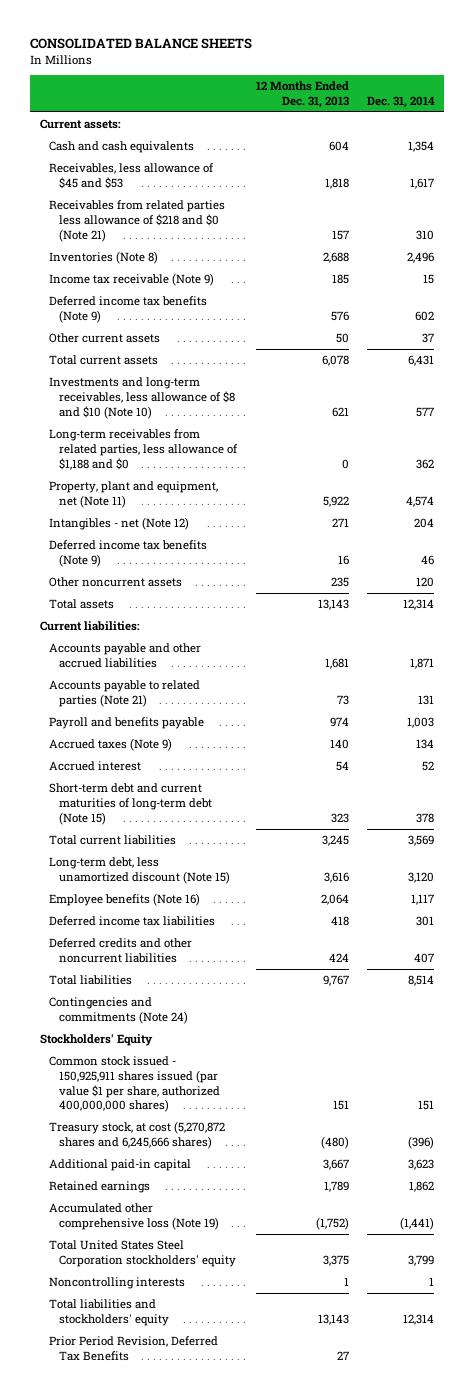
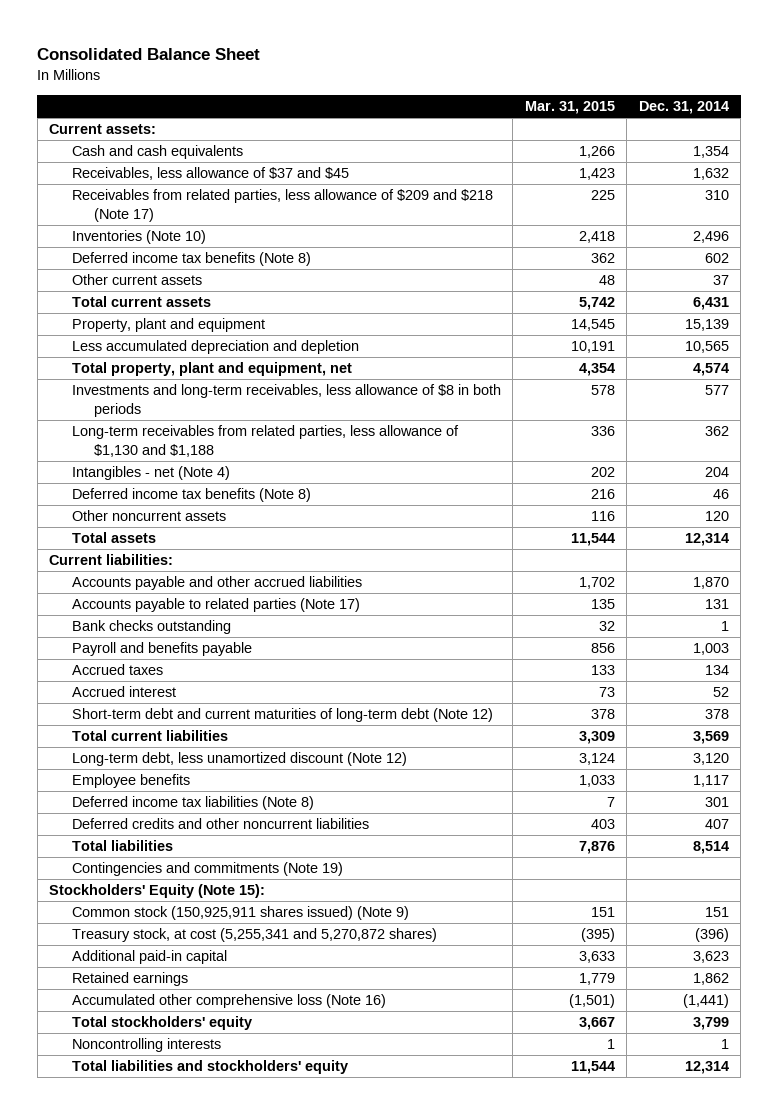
- CONSOLIDATED BALANCE SHEETS
+ Consolidated Balance Sheet
- | 12 Months Ended Dec. 31, 2013 | Dec. 31, 2014
+ | Mar. 31, 2015 | Dec. 31, 2014
- Receivables, less allowance of $45 and $53 | 1,818 | 1,617
- Receivables from related parties less allowance of $218 and $0 (Note 21) | 157 | 310
- Inventories (Note 8) | 2,688 | 2,496
- Income tax receivable (Note 9) | 185 | 15
- Deferred income tax benefits (Note 9) | 576 | 602
+ Receivables, less allowance of $37 and $45 | 1,423 | 1,632
+ Receivables from related parties, less allowance of $209 and $218 (Note 17) | 225 | 310
+ Inventories (Note 10) | 2,418 | 2,496
+ Deferred income tax benefits (Note 8) | 362 | 602
- Investments and long-term receivables, less allowance of $8 and $10 (Note 10) | 621 | 577
- Long-term receivables from related parties, less allowance of $1,188 and $0 | 0 | 362
- Property, plant and equipment, net (Note 11) | 5,922 | 4,574
- Intangibles - net (Note 12) | 271 | 204
- Deferred income tax benefits (Note 9) | 16 | 46
+ Property, plant and equipment | 14,545 | 15,139
+ Less accumulated depreciation and depletion | 10,191 | 10,565
+ Total property, plant and equipment, net | 4,354 | 4,574
+ Investments and long-term receivables, less allowance of $8 in both periods | 578 | 577
+ Long-term receivables from related parties, less allowance of $1,130 and $1,188 | 336 | 362
+ Intangibles - net (Note 4) | 202 | 204
+ Deferred income tax benefits (Note 8) | 216 | 46
- Accounts payable and other accrued liabilities | 1,681 | 1,871
- Accounts payable to related parties (Note 21) | 73 | 131
+ Accounts payable and other accrued liabilities | 1,702 | 1,870
+ Accounts payable to related parties (Note 17) | 135 | 131
+ Bank checks outstanding | 32 | 1
- Accrued taxes (Note 9) | 140 | 134
+ Accrued taxes | 133 | 134
- Short-term debt and current maturities of long-term debt (Note 15) | 323 | 378
+ Short-term debt and current maturities of long-term debt (Note 12) | 378 | 378
- Long-term debt, less unamortized discount (Note 15) | 3,616 | 3,120
- Employee benefits (Note 16) | 2,064 | 1,117
- Deferred income tax liabilities | 418 | 301
+ Long-term debt, less unamortized discount (Note 12) | 3,124 | 3,120
+ Employee benefits | 1,033 | 1,117
+ Deferred income tax liabilities (Note 8) | 7 | 301
- Contingencies and commitments (Note 24)
- Stockholders' Equity
- Common stock issued - 150,925,911 shares issued (par value $1 per share, authorized 400,000,000 shares) | 151 | 151
- Treasury stock, at cost (5,270,872 shares and 6,245,666 shares) | (480) | (396)
+ Contingencies and commitments (Note 19)
+ Stockholders' Equity (Note 15):
+ Common stock (150,925,911 shares issued) (Note 9) | 151 | 151
+ Treasury stock, at cost (5,255,341 and 5,270,872 shares) | (395) | (396)
- Accumulated other comprehensive loss (Note 19) | (1,752) | (1,441)
- Total United States Steel Corporation stockholders' equity | 3,375 | 3,799
+ Accumulated other comprehensive loss (Note 16) | (1,501) | (1,441)
+ Total stockholders' equity | 3,667 | 3,799
- Prior Period Revision, Deferred Tax Benefits | 27 |

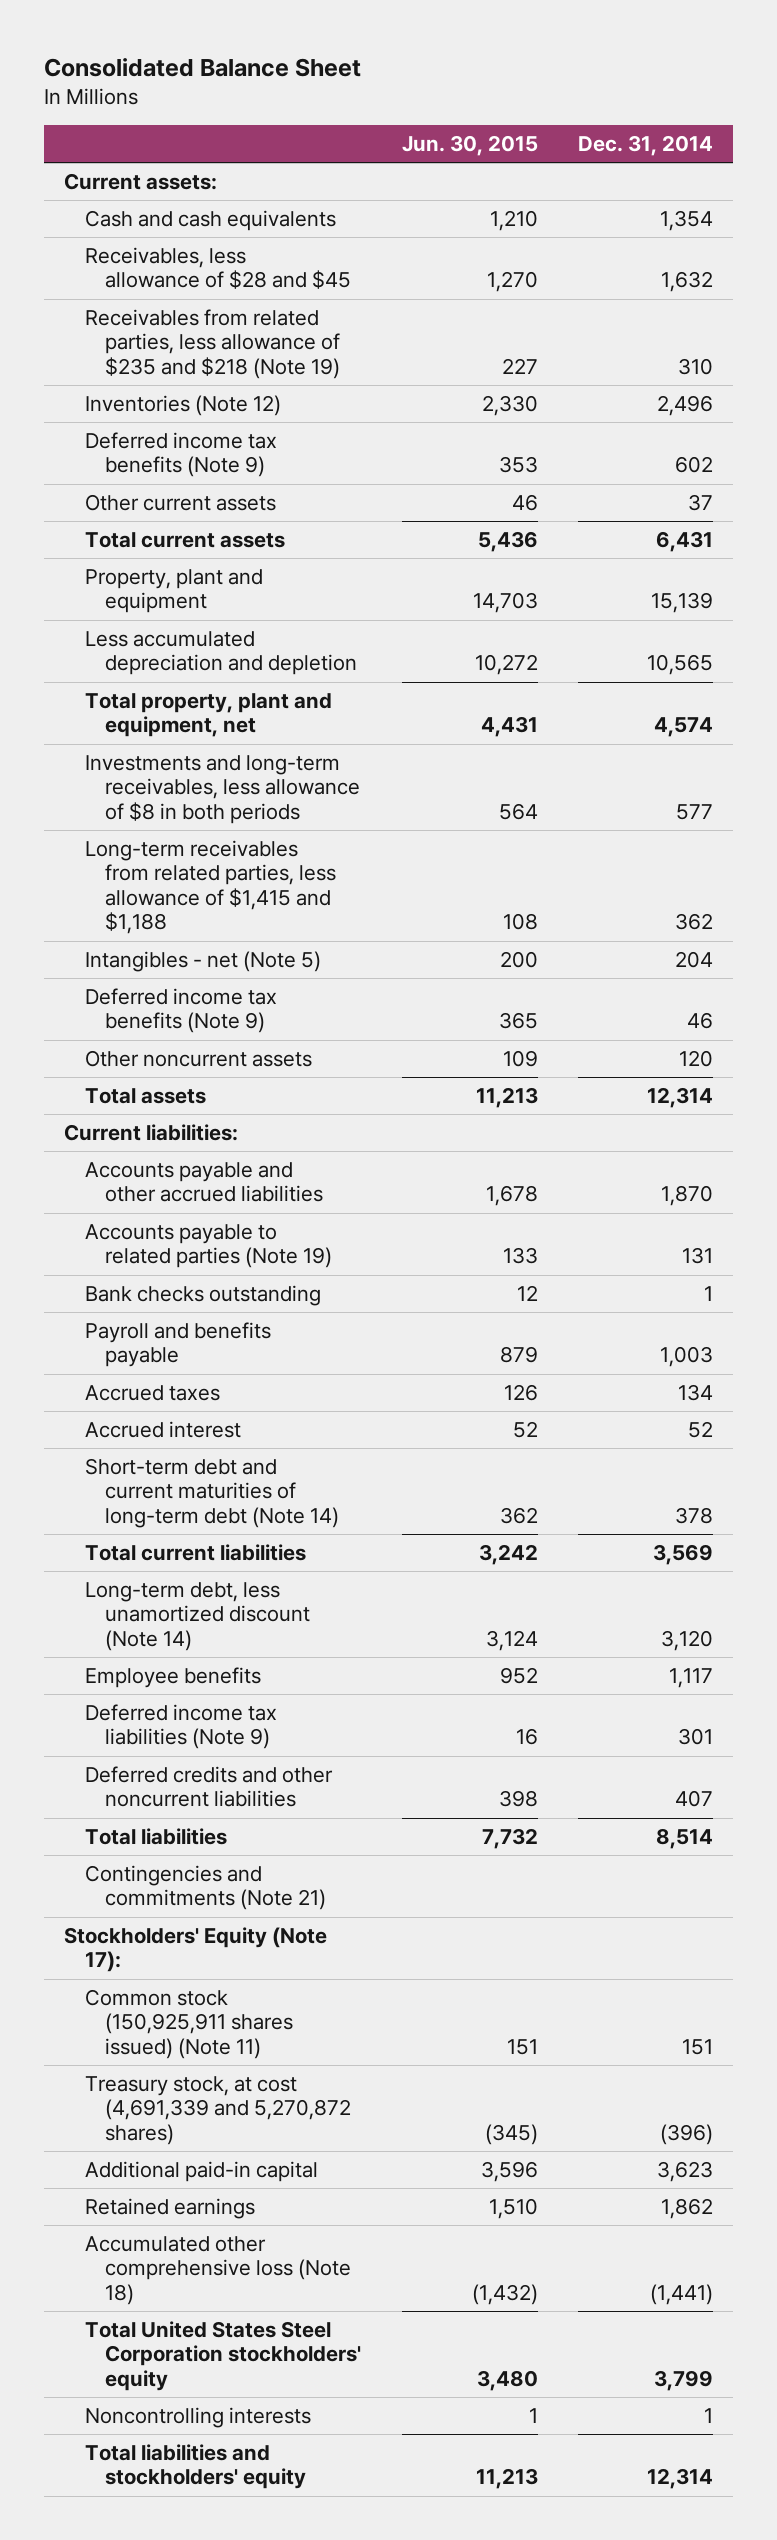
- | Mar. 31, 2015 | Dec. 31, 2014
+ | Jun. 30, 2015 | Dec. 31, 2014
- Receivables, less allowance of $37 and $45 | 1,423 | 1,632
- Receivables from related parties, less allowance of $209 and $218 (Note 17) | 225 | 310
- Inventories (Note 10) | 2,418 | 2,496
- Deferred income tax benefits (Note 8) | 362 | 602
+ Receivables, less allowance of $28 and $45 | 1,270 | 1,632
+ Receivables from related parties, less allowance of $235 and $218 (Note 19) | 227 | 310
+ Inventories (Note 12) | 2,330 | 2,496
+ Deferred income tax benefits (Note 9) | 353 | 602
- Long-term receivables from related parties, less allowance of $1,130 and $1,188 | 336 | 362
- Intangibles - net (Note 4) | 202 | 204
- Deferred income tax benefits (Note 8) | 216 | 46
+ Long-term receivables from related parties, less allowance of $1,415 and $1,188 | 108 | 362
+ Intangibles - net (Note 5) | 200 | 204
+ Deferred income tax benefits (Note 9) | 365 | 46
- Accounts payable to related parties (Note 17) | 135 | 131
+ Accounts payable to related parties (Note 19) | 133 | 131
- Short-term debt and current maturities of long-term debt (Note 12) | 378 | 378
+ Short-term debt and current maturities of long-term debt (Note 14) | 362 | 378
- Long-term debt, less unamortized discount (Note 12) | 3,124 | 3,120
+ Long-term debt, less unamortized discount (Note 14) | 3,124 | 3,120
- Deferred income tax liabilities (Note 8) | 7 | 301
+ Deferred income tax liabilities (Note 9) | 16 | 301
- Contingencies and commitments (Note 19)
- Stockholders' Equity (Note 15):
- Common stock (150,925,911 shares issued) (Note 9) | 151 | 151
- Treasury stock, at cost (5,255,341 and 5,270,872 shares) | (395) | (396)
+ Contingencies and commitments (Note 21)
+ Stockholders' Equity (Note 17):
+ Common stock (150,925,911 shares issued) (Note 11) | 151 | 151
+ Treasury stock, at cost (4,691,339 and 5,270,872 shares) | (345) | (396)
- Accumulated other comprehensive loss (Note 16) | (1,501) | (1,441)
- Total stockholders' equity | 3,667 | 3,799
+ Accumulated other comprehensive loss (Note 18) | (1,432) | (1,441)
+ Total United States Steel Corporation stockholders' equity | 3,480 | 3,799

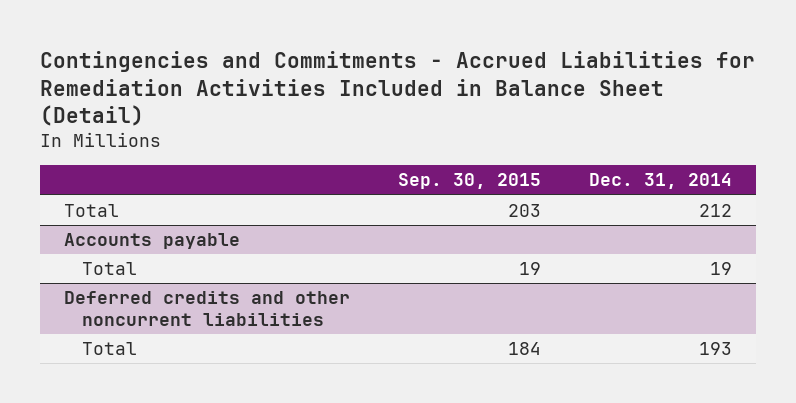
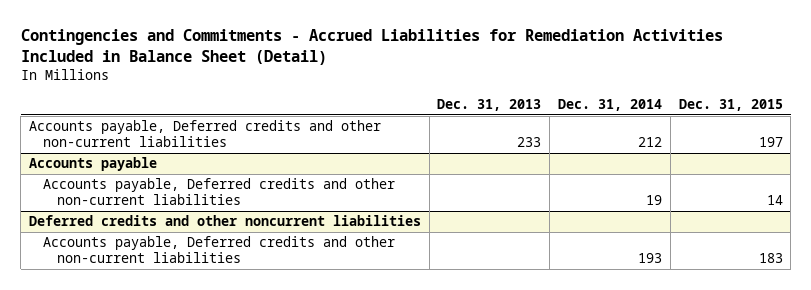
- | Sep. 30, 2015 | Dec. 31, 2014
+ | Dec. 31, 2013 | Dec. 31, 2014 | Dec. 31, 2015
- Total | 203 | 212
+ Accounts payable, Deferred credits and other non-current liabilities | 233 | 212 | 197
@ Accounts payable
- Total | 19 | 19
+ Accounts payable, Deferred credits and other non-current liabilities | | 19 | 14
@ Deferred credits and other noncurrent liabilities
- Total | 184 | 193
+ Accounts payable, Deferred credits and other non-current liabilities | | 193 | 183

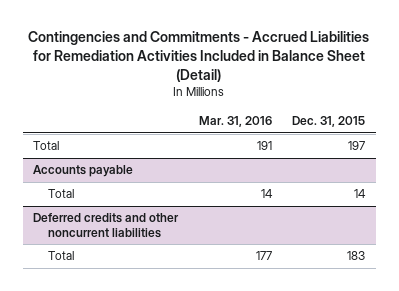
- | Dec. 31, 2013 | Dec. 31, 2014 | Dec. 31, 2015
+ | Mar. 31, 2016 | Dec. 31, 2015
- Accounts payable, Deferred credits and other non-current liabilities | 233 | 212 | 197
+ Total | 191 | 197
@ Accounts payable
- Accounts payable, Deferred credits and other non-current liabilities | | 19 | 14
+ Total | 14 | 14
@ Deferred credits and other noncurrent liabilities
- Accounts payable, Deferred credits and other non-current liabilities | | 193 | 183
+ Total | 177 | 183

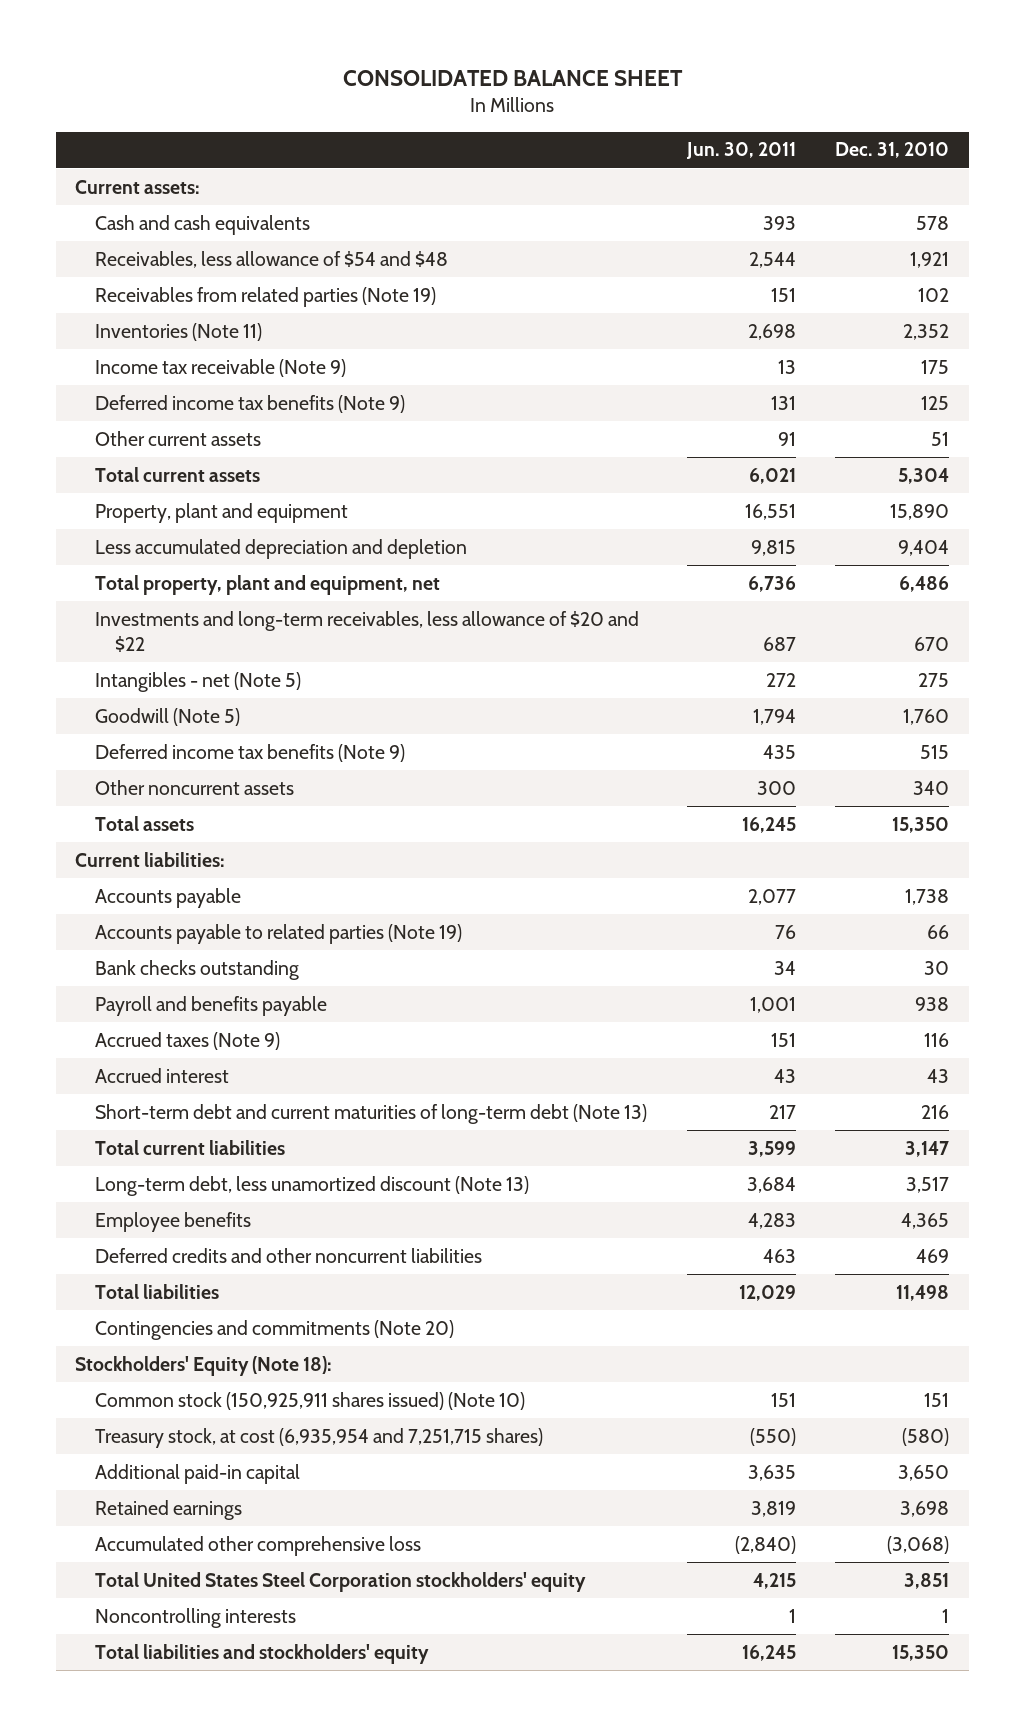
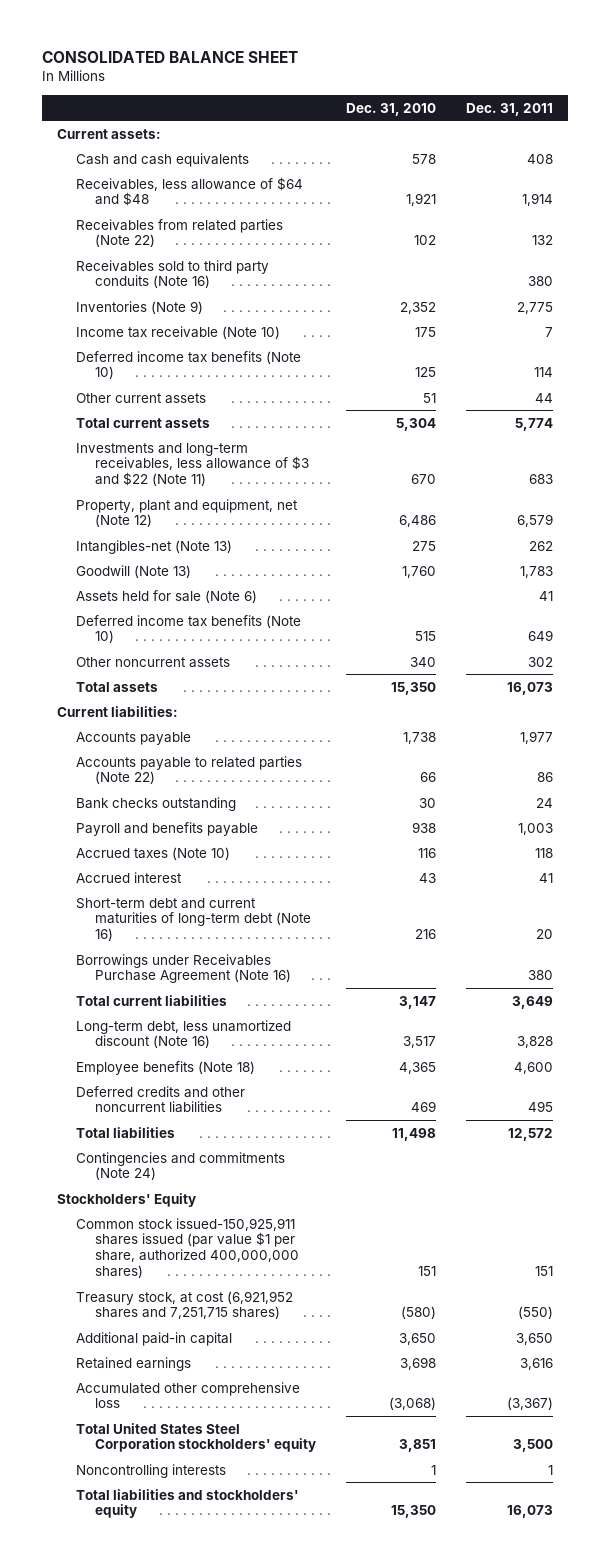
- | Jun. 30, 2011 | Dec. 31, 2010
+ | Dec. 31, 2010 | Dec. 31, 2011
- Receivables, less allowance of $54 and $48 | 2,544 | 1,921
- Receivables from related parties (Note 19) | 151 | 102
- Inventories (Note 11) | 2,698 | 2,352
- Income tax receivable (Note 9) | 13 | 175
- Deferred income tax benefits (Note 9) | 131 | 125
+ Receivables, less allowance of $64 and $48 | 1,921 | 1,914
+ Receivables from related parties (Note 22) | 102 | 132
+ Receivables sold to third party conduits (Note 16) | | 380
+ Inventories (Note 9) | 2,352 | 2,775
+ Income tax receivable (Note 10) | 175 | 7
+ Deferred income tax benefits (Note 10) | 125 | 114
- Property, plant and equipment | 16,551 | 15,890
- Less accumulated depreciation and depletion | 9,815 | 9,404
- Total property, plant and equipment, net | 6,736 | 6,486
- Investments and long-term receivables, less allowance of $20 and $22 | 687 | 670
- Intangibles - net (Note 5) | 272 | 275
- Goodwill (Note 5) | 1,794 | 1,760
- Deferred income tax benefits (Note 9) | 435 | 515
+ Investments and long-term receivables, less allowance of $3 and $22 (Note 11) | 670 | 683
+ Property, plant and equipment, net (Note 12) | 6,486 | 6,579
+ Intangibles-net (Note 13) | 275 | 262
+ Goodwill (Note 13) | 1,760 | 1,783
+ Assets held for sale (Note 6) | | 41
+ Deferred income tax benefits (Note 10) | 515 | 649
- Accounts payable to related parties (Note 19) | 76 | 66
+ Accounts payable to related parties (Note 22) | 66 | 86
- Accrued taxes (Note 9) | 151 | 116
+ Accrued taxes (Note 10) | 116 | 118
- Short-term debt and current maturities of long-term debt (Note 13) | 217 | 216
+ Short-term debt and current maturities of long-term debt (Note 16) | 216 | 20
+ Borrowings under Receivables Purchase Agreement (Note 16) | | 380
- Long-term debt, less unamortized discount (Note 13) | 3,684 | 3,517
- Employee benefits | 4,283 | 4,365
+ Long-term debt, less unamortized discount (Note 16) | 3,517 | 3,828
+ Employee benefits (Note 18) | 4,365 | 4,600
- Contingencies and commitments (Note 20)
- Stockholders' Equity (Note 18):
- Common stock (150,925,911 shares issued) (Note 10) | 151 | 151
- Treasury stock, at cost (6,935,954 and 7,251,715 shares) | (550) | (580)
+ Contingencies and commitments (Note 24)
+ Stockholders' Equity
+ Common stock issued-150,925,911 shares issued (par value $1 per share, authorized 400,000,000 shares) | 151 | 151
+ Treasury stock, at cost (6,921,952 shares and 7,251,715 shares) | (580) | (550)

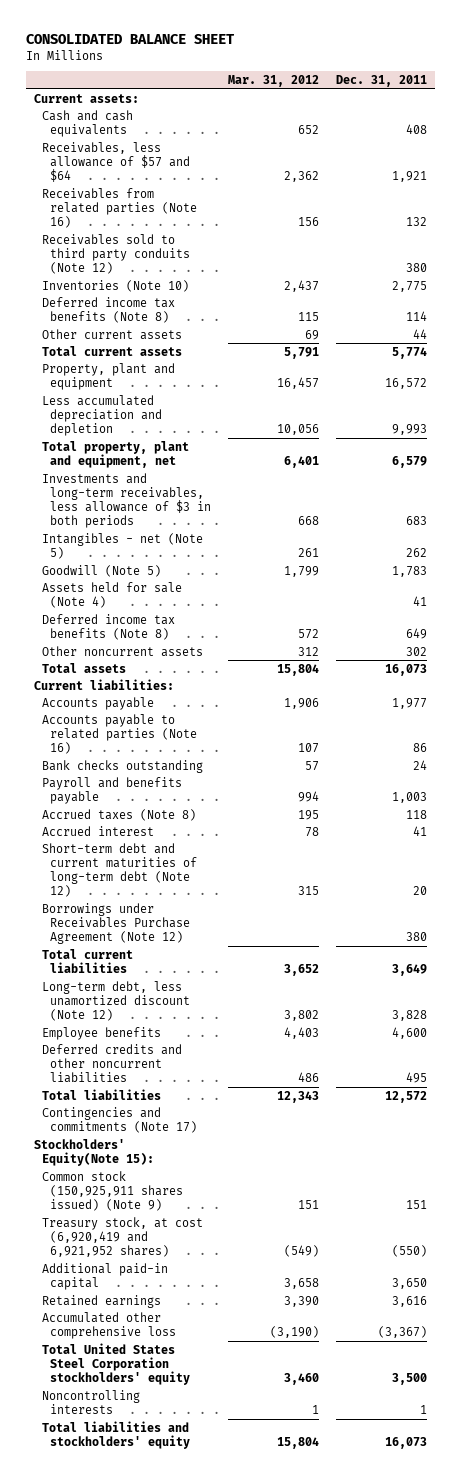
- | Dec. 31, 2010 | Dec. 31, 2011
+ | Mar. 31, 2012 | Dec. 31, 2011
- Receivables, less allowance of $64 and $48 | 1,921 | 1,914
- Receivables from related parties (Note 22) | 102 | 132
- Receivables sold to third party conduits (Note 16) | | 380
- Inventories (Note 9) | 2,352 | 2,775
- Income tax receivable (Note 10) | 175 | 7
- Deferred income tax benefits (Note 10) | 125 | 114
+ Receivables, less allowance of $57 and $64 | 2,362 | 1,921
+ Receivables from related parties (Note 16) | 156 | 132
+ Receivables sold to third party conduits (Note 12) | | 380
+ Inventories (Note 10) | 2,437 | 2,775
+ Deferred income tax benefits (Note 8) | 115 | 114
- Investments and long-term receivables, less allowance of $3 and $22 (Note 11) | 670 | 683
- Property, plant and equipment, net (Note 12) | 6,486 | 6,579
- Intangibles-net (Note 13) | 275 | 262
- Goodwill (Note 13) | 1,760 | 1,783
- Assets held for sale (Note 6) | | 41
- Deferred income tax benefits (Note 10) | 515 | 649
+ Property, plant and equipment | 16,457 | 16,572
+ Less accumulated depreciation and depletion | 10,056 | 9,993
+ Total property, plant and equipment, net | 6,401 | 6,579
+ Investments and long-term receivables, less allowance of $3 in both periods | 668 | 683
+ Intangibles - net (Note 5) | 261 | 262
+ Goodwill (Note 5) | 1,799 | 1,783
+ Assets held for sale (Note 4) | | 41
+ Deferred income tax benefits (Note 8) | 572 | 649
- Accounts payable to related parties (Note 22) | 66 | 86
+ Accounts payable to related parties (Note 16) | 107 | 86
- Accrued taxes (Note 10) | 116 | 118
+ Accrued taxes (Note 8) | 195 | 118
- Short-term debt and current maturities of long-term debt (Note 16) | 216 | 20
- Borrowings under Receivables Purchase Agreement (Note 16) | | 380
+ Short-term debt and current maturities of long-term debt (Note 12) | 315 | 20
+ Borrowings under Receivables Purchase Agreement (Note 12) | | 380
- Long-term debt, less unamortized discount (Note 16) | 3,517 | 3,828
- Employee benefits (Note 18) | 4,365 | 4,600
+ Long-term debt, less unamortized discount (Note 12) | 3,802 | 3,828
+ Employee benefits | 4,403 | 4,600
- Contingencies and commitments (Note 24)
- Stockholders' Equity
- Common stock issued-150,925,911 shares issued (par value $1 per share, authorized 400,000,000 shares) | 151 | 151
- Treasury stock, at cost (6,921,952 shares and 7,251,715 shares) | (580) | (550)
+ Contingencies and commitments (Note 17)
+ Stockholders' Equity(Note 15):
+ Common stock (150,925,911 shares issued) (Note 9) | 151 | 151
+ Treasury stock, at cost (6,920,419 and 6,921,952 shares) | (549) | (550)

